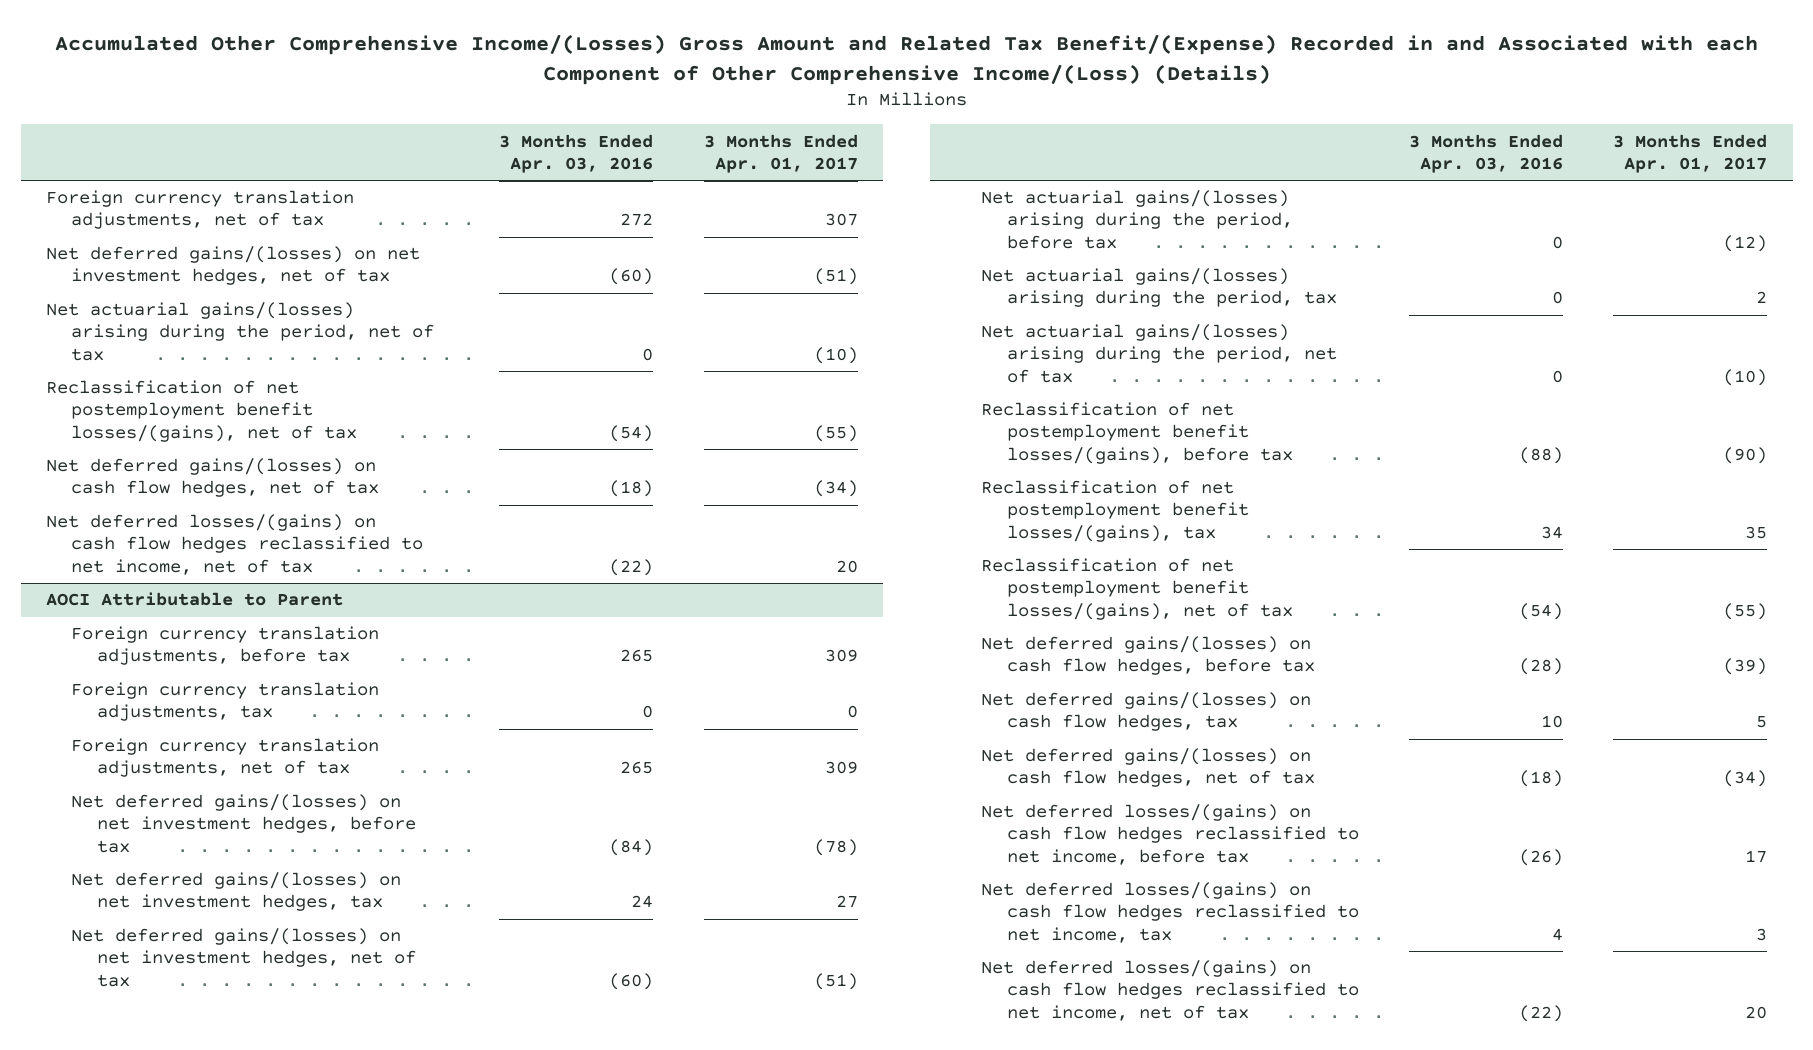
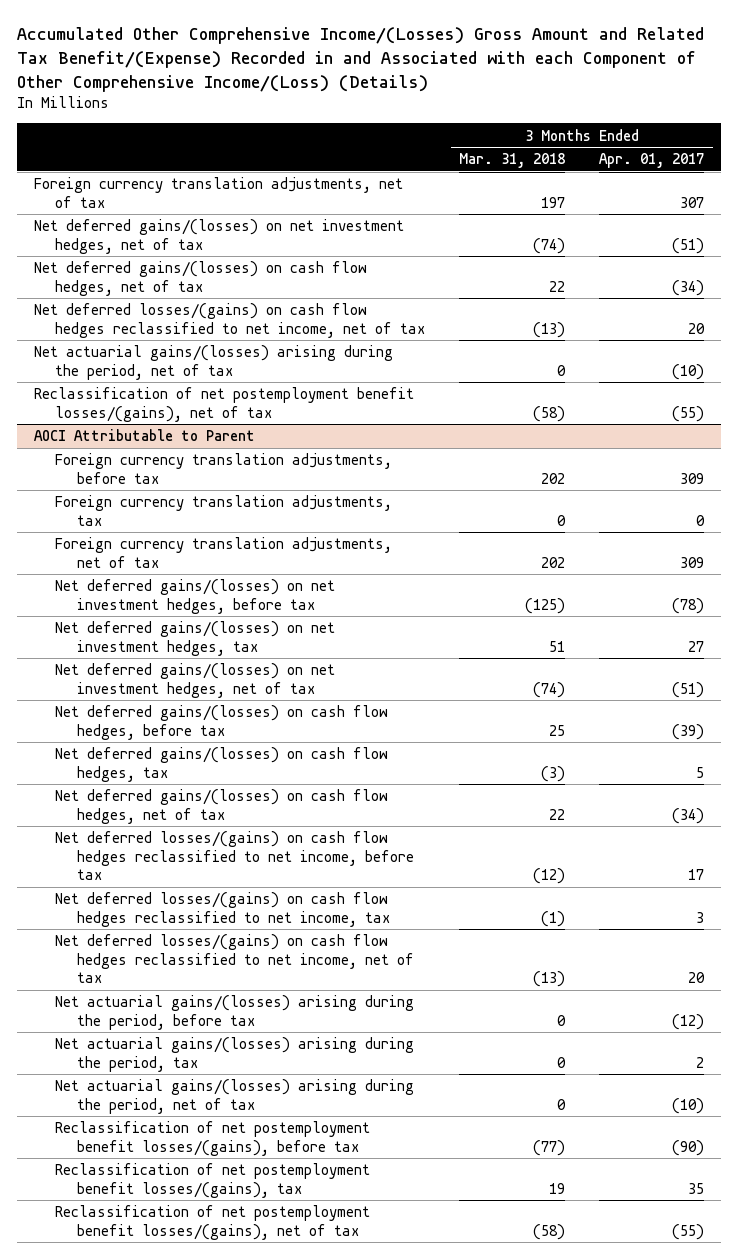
- | 3 Months Ended Apr. 03, 2016 | 3 Months Ended Apr. 01, 2017
+ | 3 Months Ended Mar. 31, 2018 | 3 Months Ended Apr. 01, 2017
moved down: Net actuarial gains/(losses) arising during the period, net of tax | 0 | (10)
moved down: Reclassification of net postemployment benefit losses/(gains), net of tax | (58) | (55)
@ AOCI Attributable to Parent
moved down: Net actuarial gains/(losses) arising during the period, before tax | 0 | (12)
moved down: Net actuarial gains/(losses) arising during the period, tax | 0 | 2
moved down: Net actuarial gains/(losses) arising during the period, net of tax | 0 | (10)
moved down: Reclassification of net postemployment benefit losses/(gains), before tax | (77) | (90)
moved down: Reclassification of net postemployment benefit losses/(gains), tax | 19 | 35
moved down: Reclassification of net postemployment benefit losses/(gains), net of tax | (58) | (55)

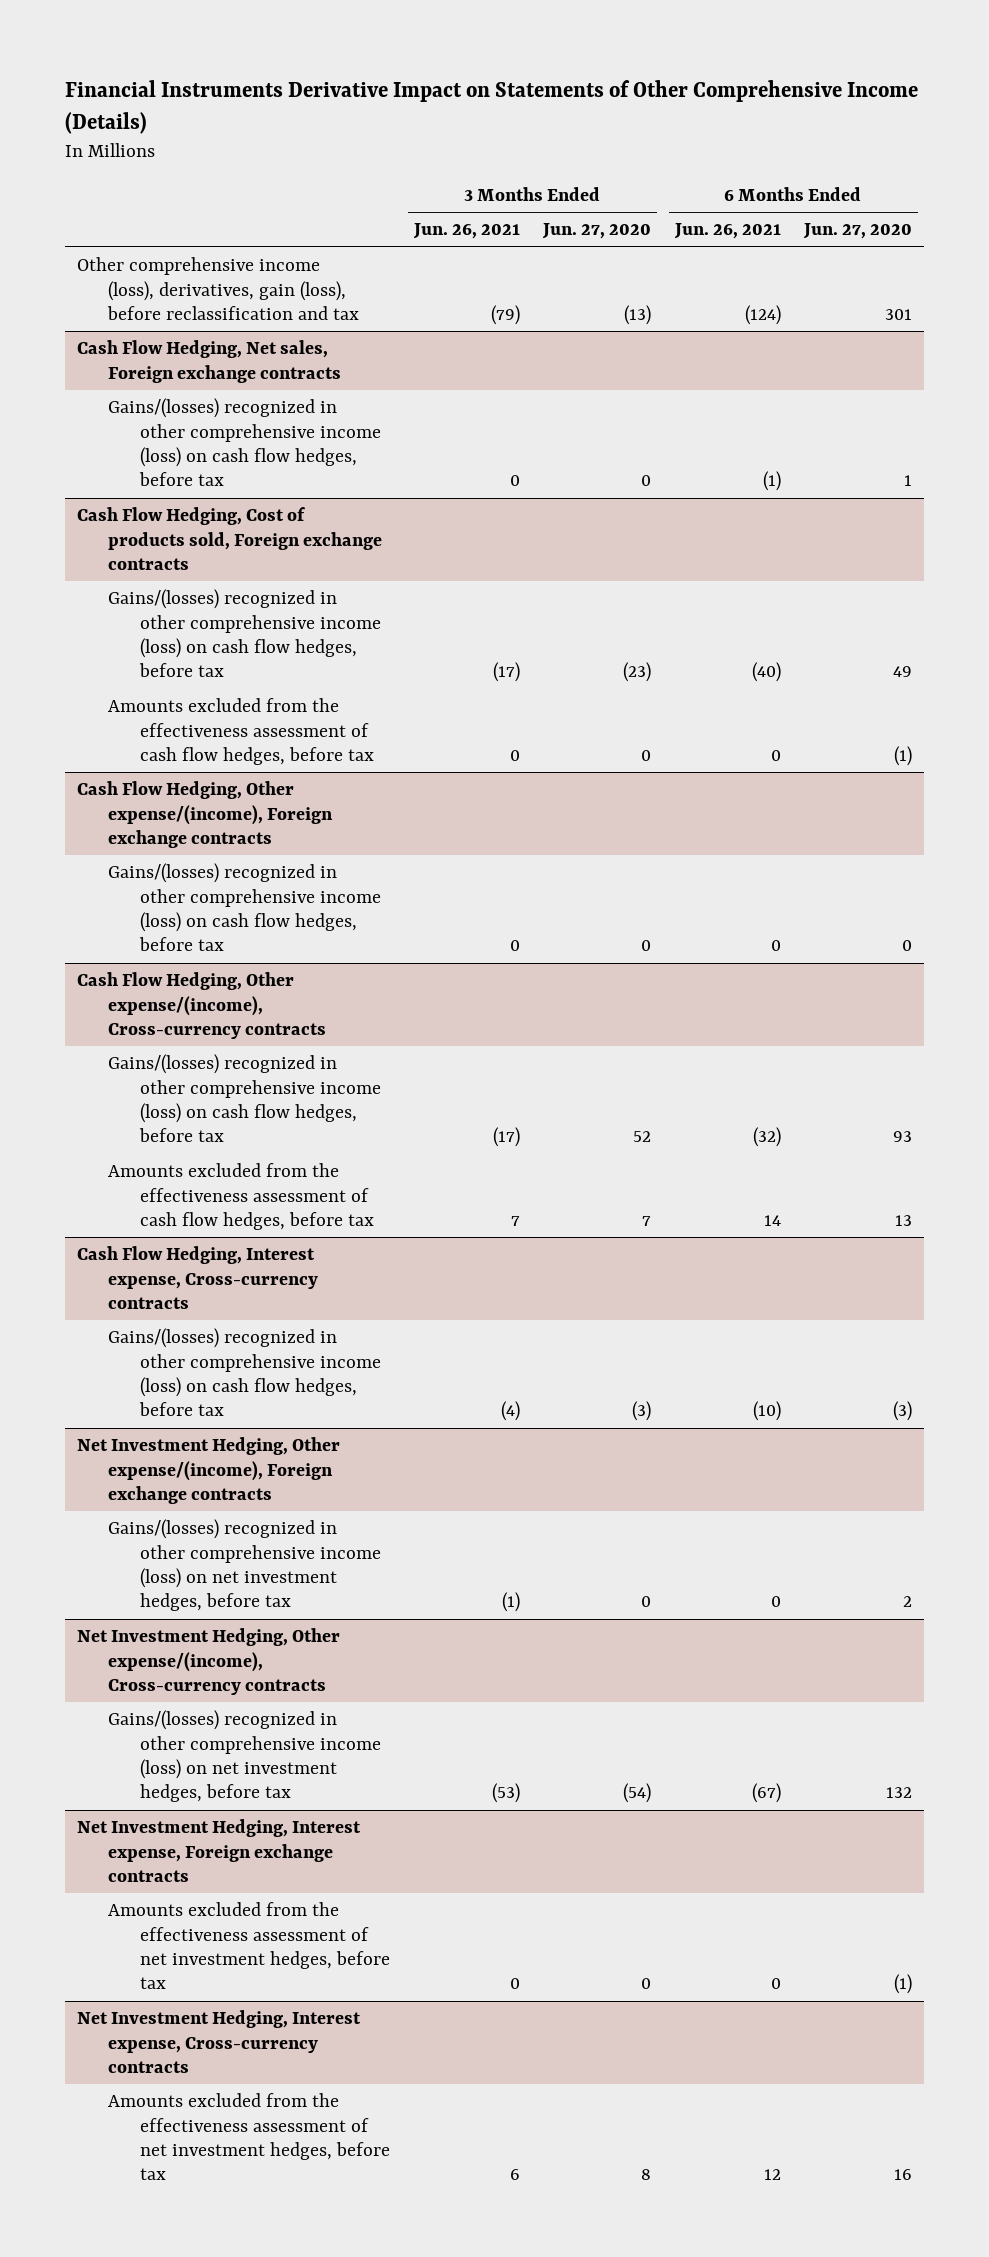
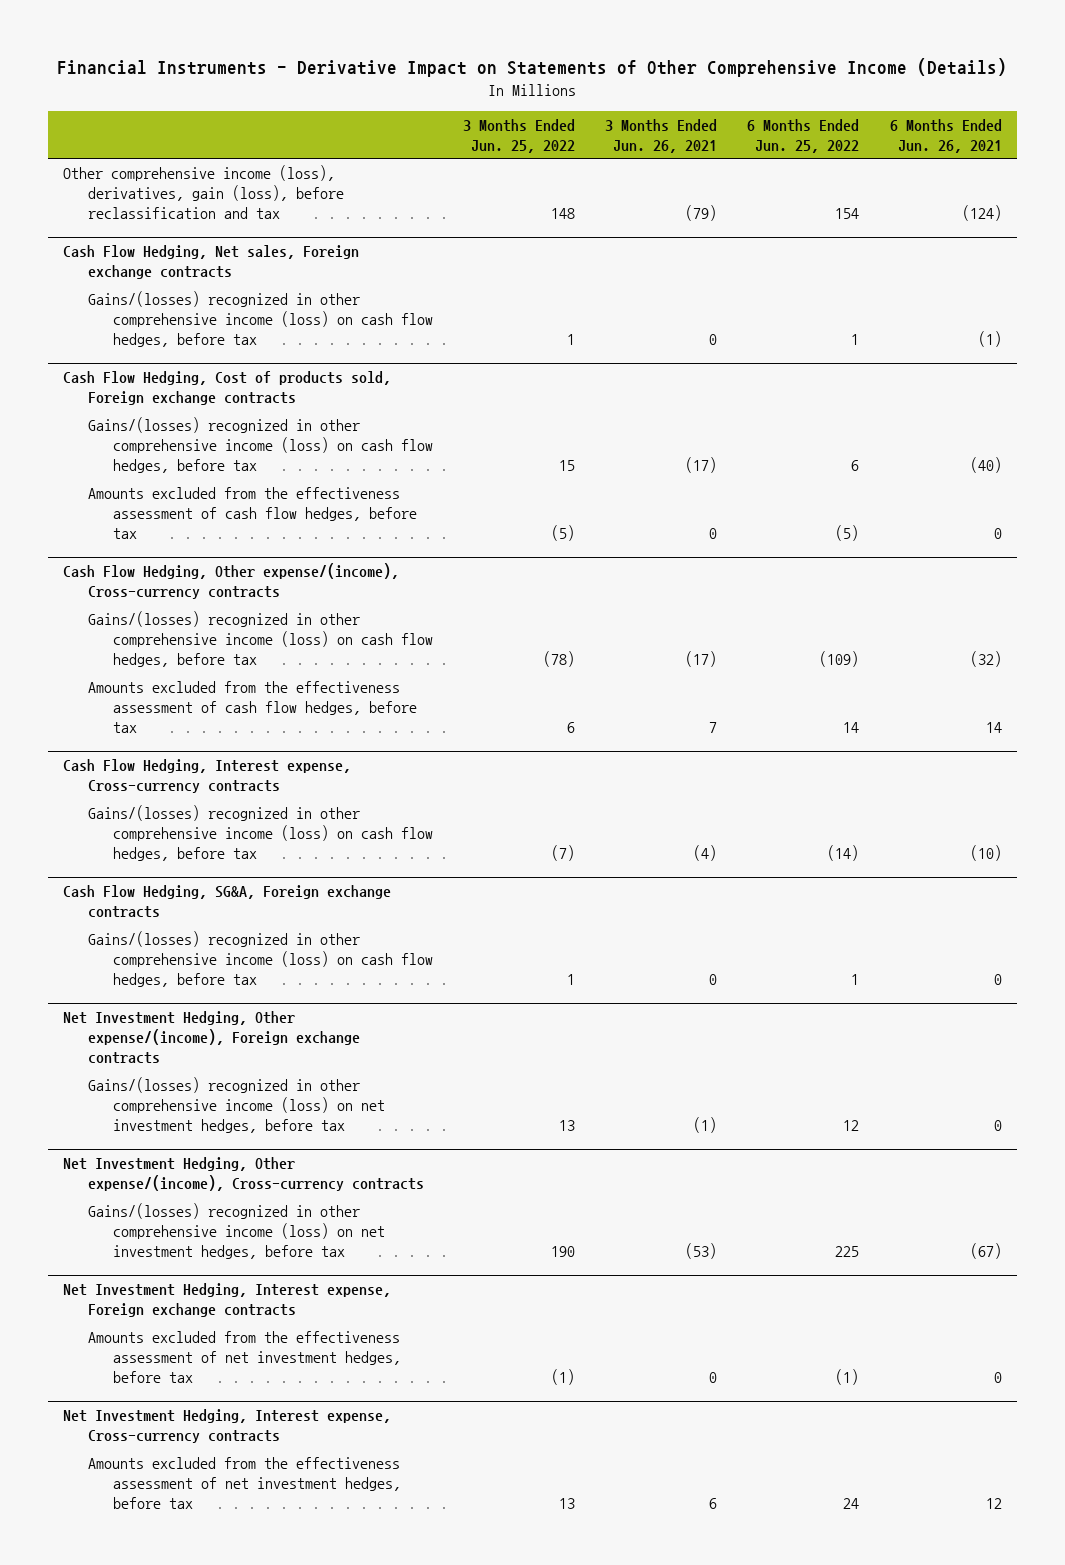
- Financial Instruments Derivative Impact on Statements of Other Comprehensive Income (Details)
+ Financial Instruments - Derivative Impact on Statements of Other Comprehensive Income (Details)
- | 3 Months Ended Jun. 26, 2021 | 3 Months Ended Jun. 27, 2020 | 6 Months Ended Jun. 26, 2021 | 6 Months Ended Jun. 27, 2020
+ | 3 Months Ended Jun. 25, 2022 | 3 Months Ended Jun. 26, 2021 | 6 Months Ended Jun. 25, 2022 | 6 Months Ended Jun. 26, 2021
- Cash Flow Hedging, Other expense/(income), Foreign exchange contracts
- Gains/(losses) recognized in other comprehensive income (loss) on cash flow hedges, before tax | 0 | 0 | 0 | 0
+ Cash Flow Hedging, SG&A, Foreign exchange contracts
+ Gains/(losses) recognized in other comprehensive income (loss) on cash flow hedges, before tax | 1 | 0 | 1 | 0

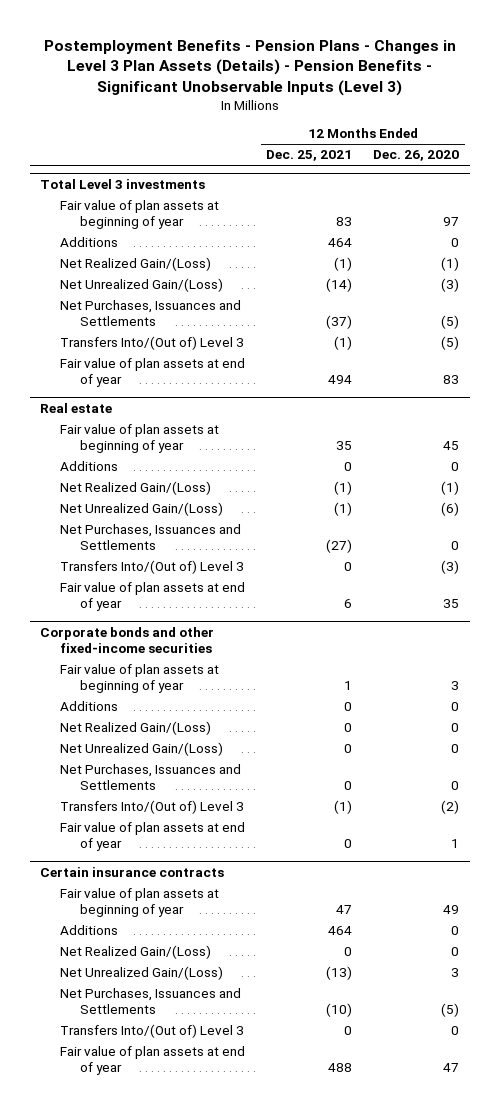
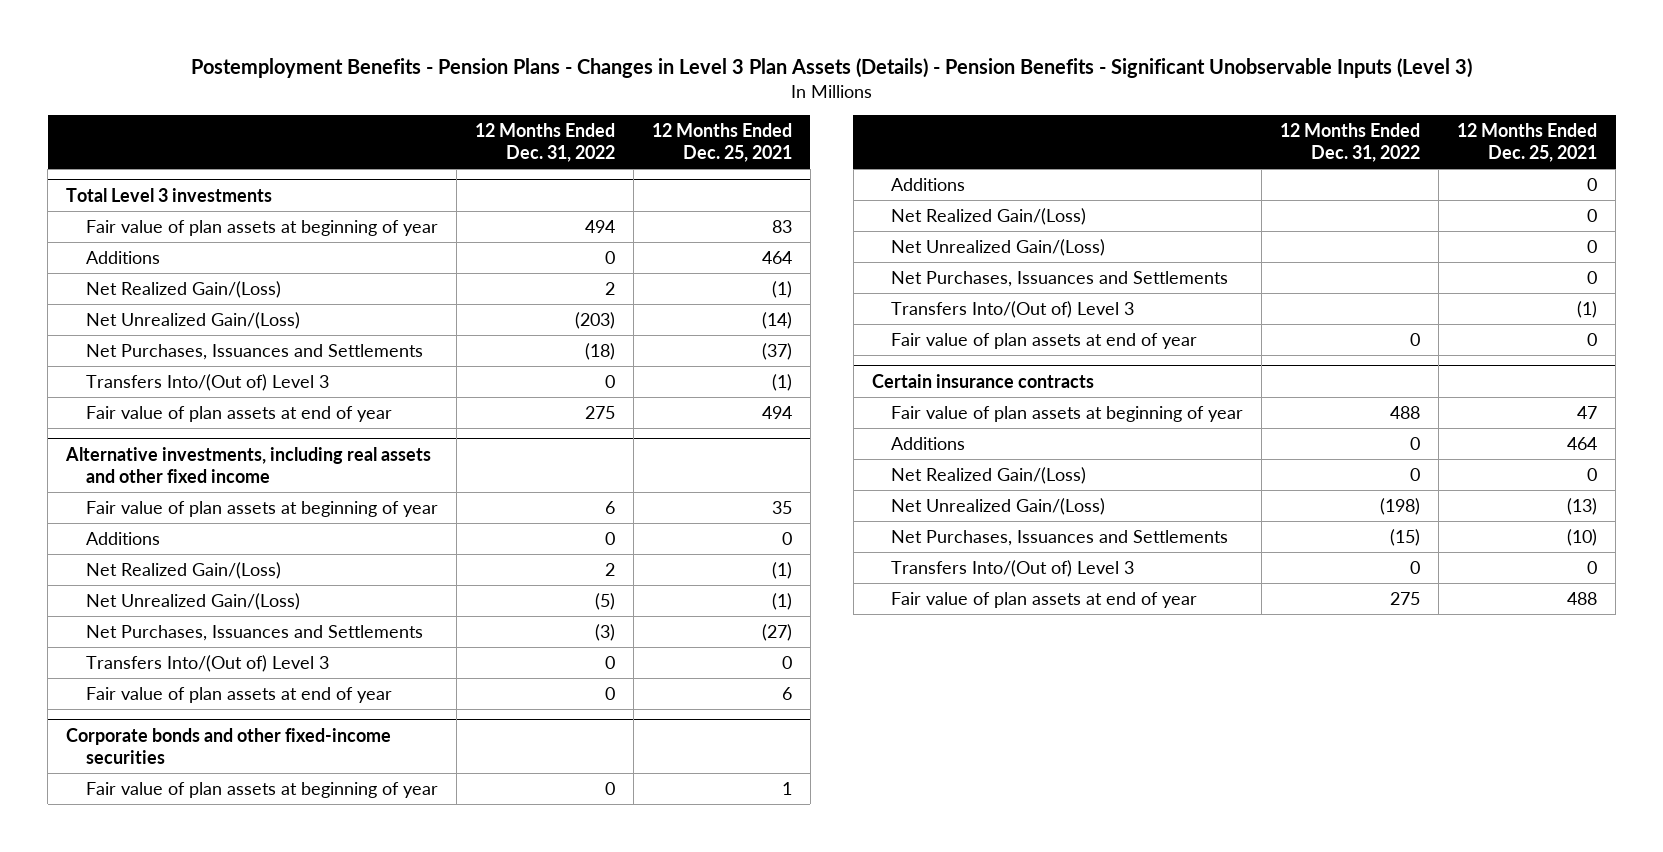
- | 12 Months Ended Dec. 25, 2021 | 12 Months Ended Dec. 26, 2020
+ | 12 Months Ended Dec. 31, 2022 | 12 Months Ended Dec. 25, 2021
- Real estate
+ Alternative investments, including real assets and other fixed income

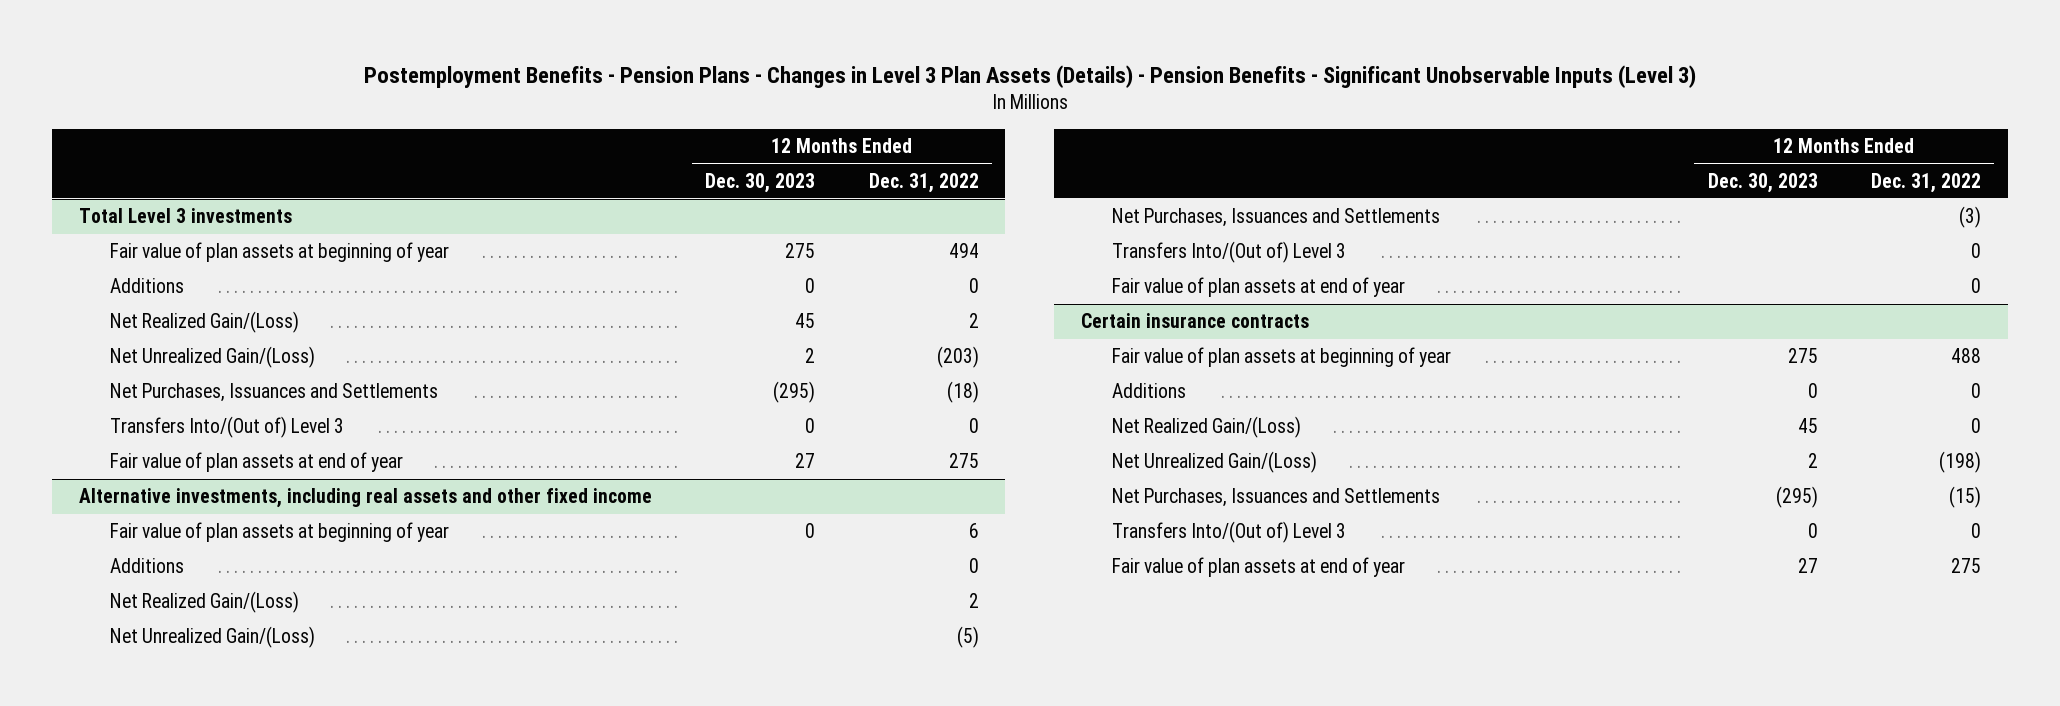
- | 12 Months Ended Dec. 31, 2022 | 12 Months Ended Dec. 25, 2021
+ | 12 Months Ended Dec. 30, 2023 | 12 Months Ended Dec. 31, 2022
- Corporate bonds and other fixed-income securities
- Fair value of plan assets at beginning of year | 0 | 1
- Additions | | 0
- Net Realized Gain/(Loss) | | 0
- Net Unrealized Gain/(Loss) | | 0
- Net Purchases, Issuances and Settlements | | 0
- Transfers Into/(Out of) Level 3 | | (1)
- Fair value of plan assets at end of year | 0 | 0

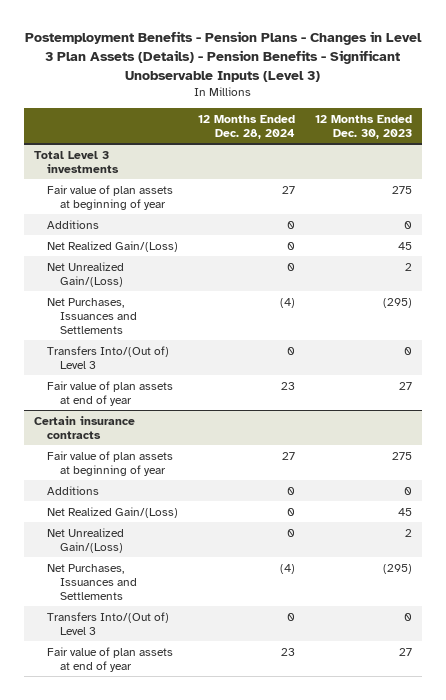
- | 12 Months Ended Dec. 30, 2023 | 12 Months Ended Dec. 31, 2022
+ | 12 Months Ended Dec. 28, 2024 | 12 Months Ended Dec. 30, 2023
- Alternative investments, including real assets and other fixed income
- Fair value of plan assets at beginning of year | 0 | 6
- Additions | | 0
- Net Realized Gain/(Loss) | | 2
- Net Unrealized Gain/(Loss) | | (5)
- Net Purchases, Issuances and Settlements | | (3)
- Transfers Into/(Out of) Level 3 | | 0
- Fair value of plan assets at end of year | | 0

